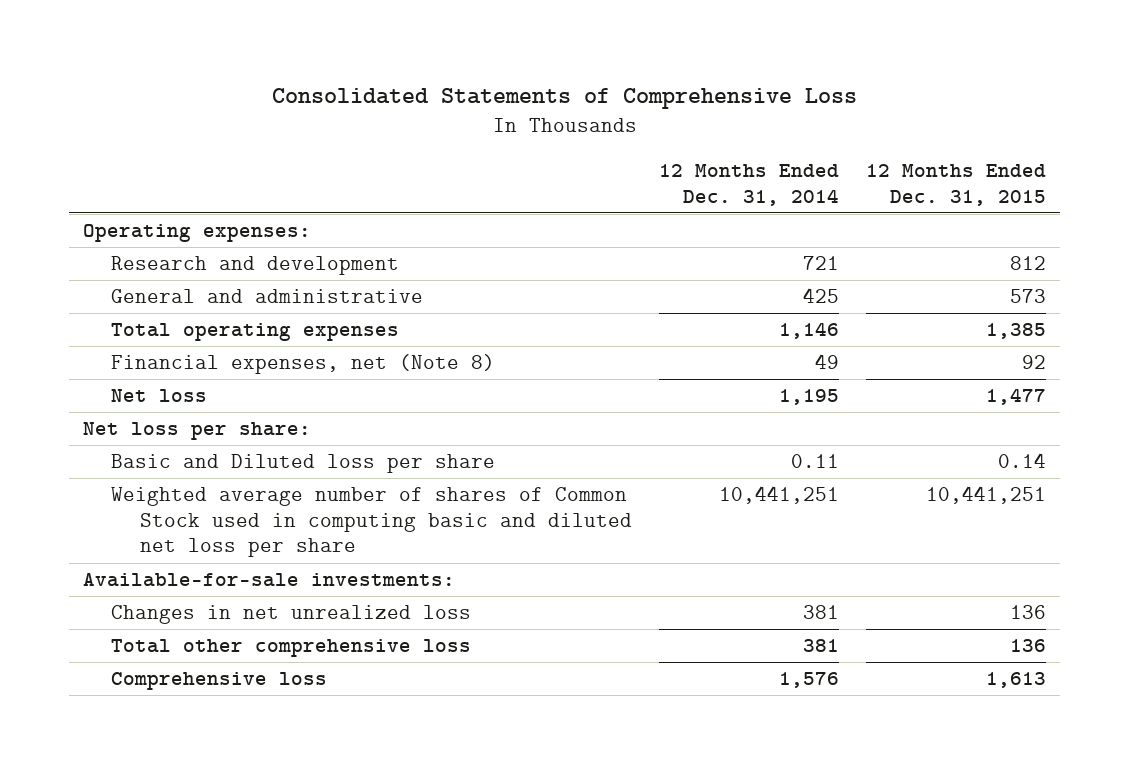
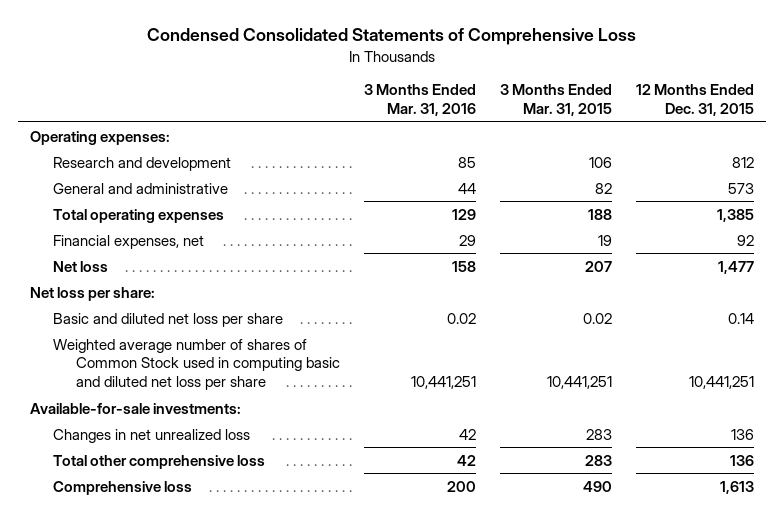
- Consolidated Statements of Comprehensive Loss
+ Condensed Consolidated Statements of Comprehensive Loss
- | 12 Months Ended Dec. 31, 2014 | 12 Months Ended Dec. 31, 2015
+ | 3 Months Ended Mar. 31, 2016 | 3 Months Ended Mar. 31, 2015 | 12 Months Ended Dec. 31, 2015
- Financial expenses, net (Note 8) | 49 | 92
+ Financial expenses, net | 29 | 19 | 92
- Basic and Diluted loss per share | 0.11 | 0.14
+ Basic and diluted net loss per share | 0.02 | 0.02 | 0.14

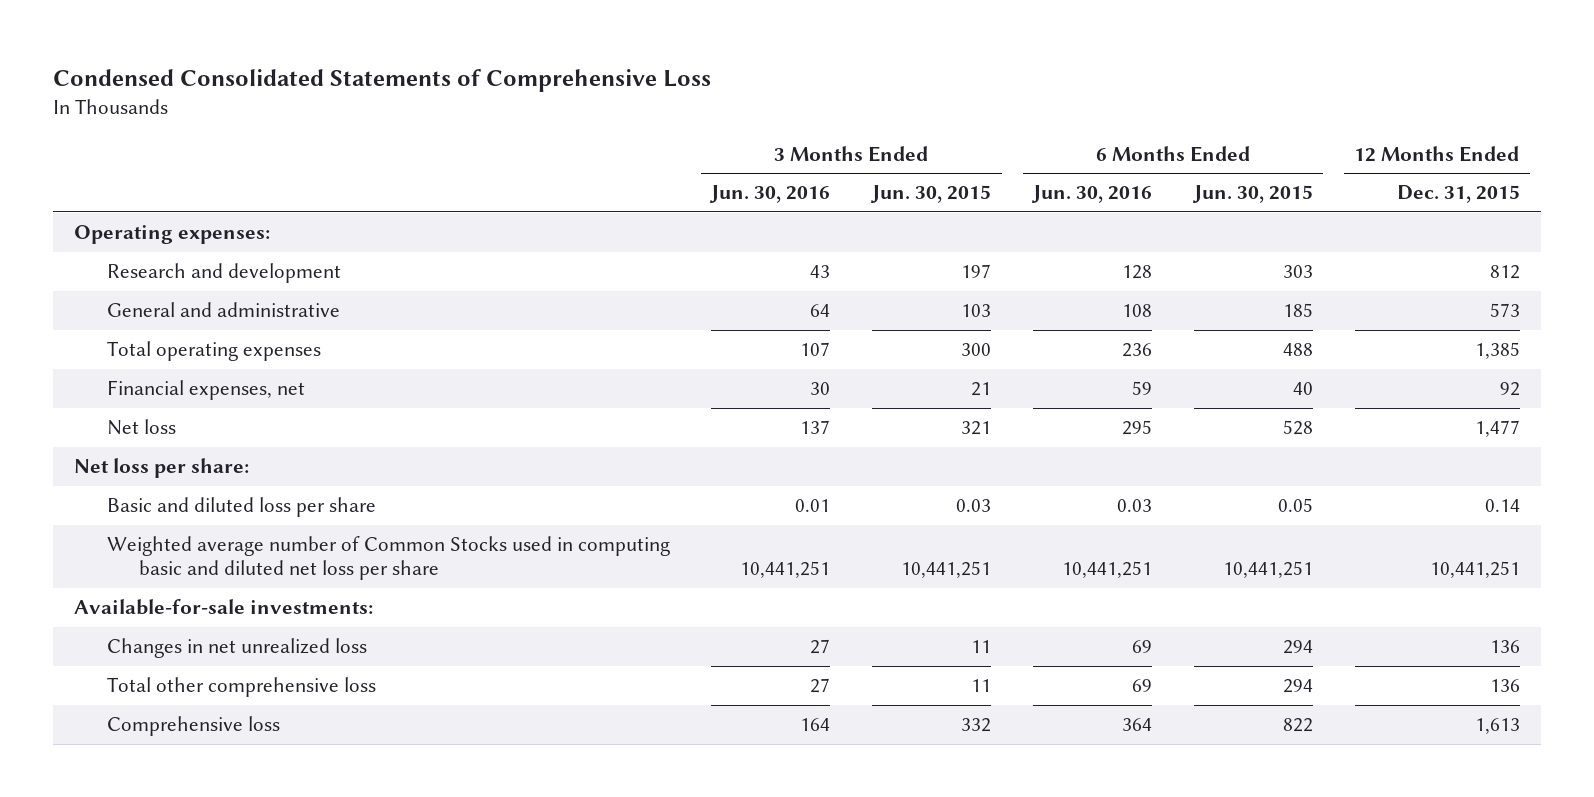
- | 3 Months Ended Mar. 31, 2016 | 3 Months Ended Mar. 31, 2015 | 12 Months Ended Dec. 31, 2015
+ | 3 Months Ended Jun. 30, 2016 | 3 Months Ended Jun. 30, 2015 | 6 Months Ended Jun. 30, 2016 | 6 Months Ended Jun. 30, 2015 | 12 Months Ended Dec. 31, 2015
- Basic and diluted net loss per share | 0.02 | 0.02 | 0.14
- Weighted average number of shares of Common Stock used in computing basic and diluted net loss per share | 10,441,251 | 10,441,251 | 10,441,251
+ Basic and diluted loss per share | 0.01 | 0.03 | 0.03 | 0.05 | 0.14
+ Weighted average number of Common Stocks used in computing basic and diluted net loss per share | 10,441,251 | 10,441,251 | 10,441,251 | 10,441,251 | 10,441,251

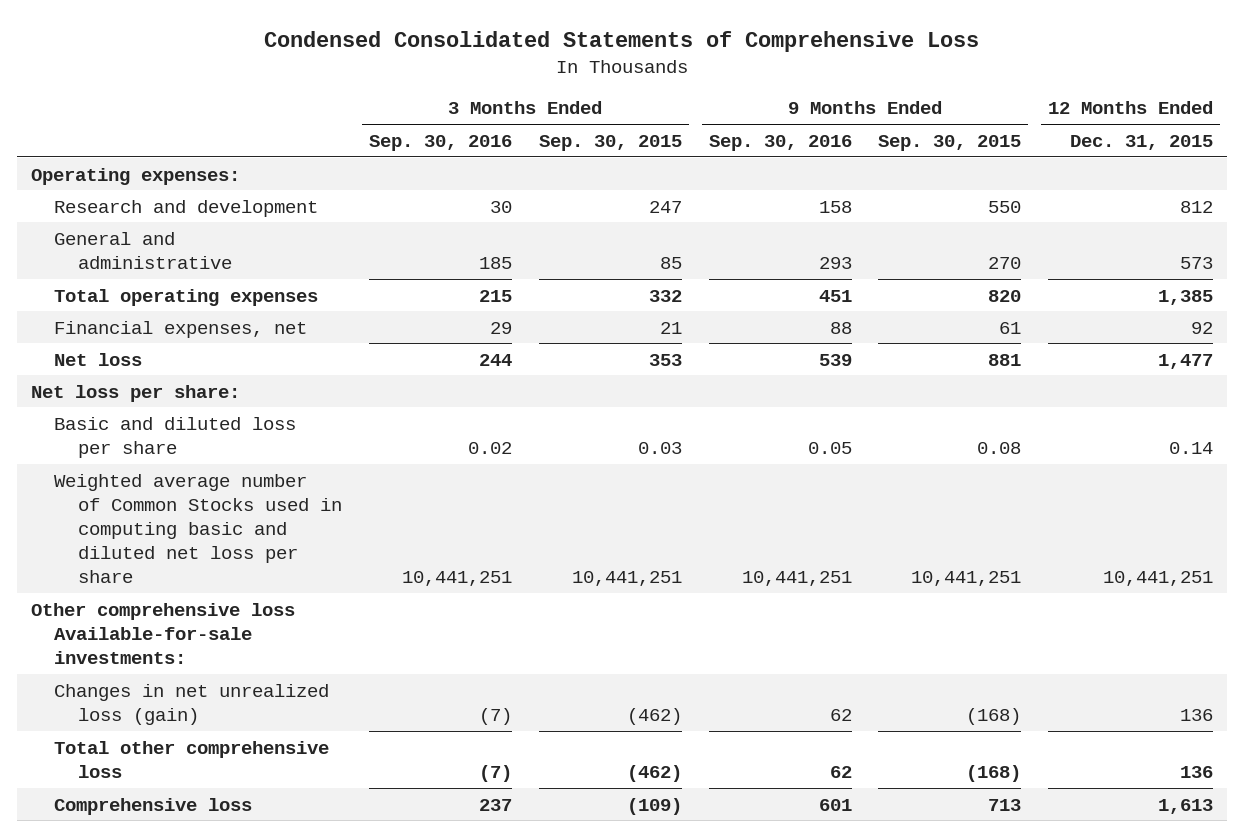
- | 3 Months Ended Jun. 30, 2016 | 3 Months Ended Jun. 30, 2015 | 6 Months Ended Jun. 30, 2016 | 6 Months Ended Jun. 30, 2015 | 12 Months Ended Dec. 31, 2015
+ | 3 Months Ended Sep. 30, 2016 | 3 Months Ended Sep. 30, 2015 | 9 Months Ended Sep. 30, 2016 | 9 Months Ended Sep. 30, 2015 | 12 Months Ended Dec. 31, 2015
- Available-for-sale investments:
- Changes in net unrealized loss | 27 | 11 | 69 | 294 | 136
+ Other comprehensive loss Available-for-sale investments:
+ Changes in net unrealized loss (gain) | (7) | (462) | 62 | (168) | 136

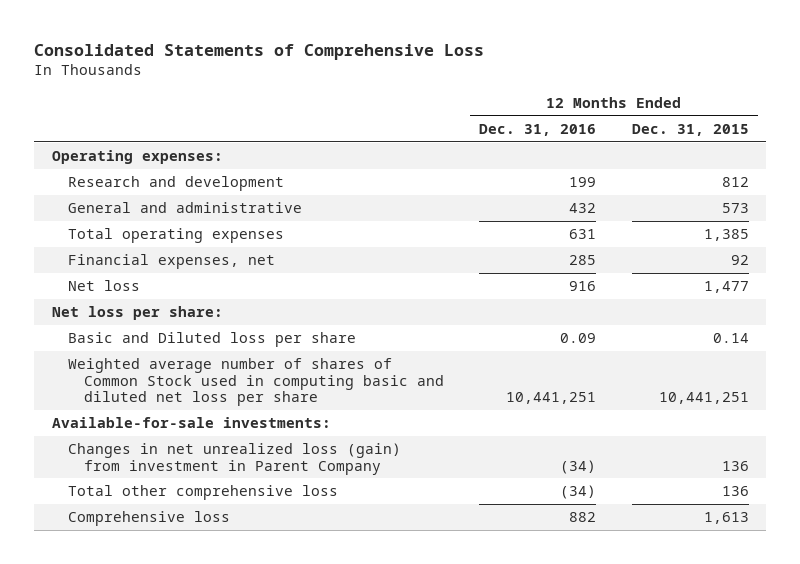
- Condensed Consolidated Statements of Comprehensive Loss
+ Consolidated Statements of Comprehensive Loss
- | 3 Months Ended Sep. 30, 2016 | 3 Months Ended Sep. 30, 2015 | 9 Months Ended Sep. 30, 2016 | 9 Months Ended Sep. 30, 2015 | 12 Months Ended Dec. 31, 2015
+ | 12 Months Ended Dec. 31, 2016 | 12 Months Ended Dec. 31, 2015
- Basic and diluted loss per share | 0.02 | 0.03 | 0.05 | 0.08 | 0.14
- Weighted average number of Common Stocks used in computing basic and diluted net loss per share | 10,441,251 | 10,441,251 | 10,441,251 | 10,441,251 | 10,441,251
- Other comprehensive loss Available-for-sale investments:
- Changes in net unrealized loss (gain) | (7) | (462) | 62 | (168) | 136
+ Basic and Diluted loss per share | 0.09 | 0.14
+ Weighted average number of shares of Common Stock used in computing basic and diluted net loss per share | 10,441,251 | 10,441,251
+ Available-for-sale investments:
+ Changes in net unrealized loss (gain) from investment in Parent Company | (34) | 136

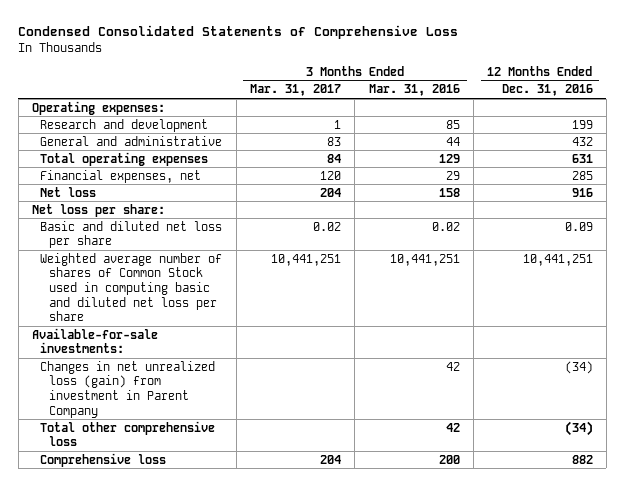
- Consolidated Statements of Comprehensive Loss
+ Condensed Consolidated Statements of Comprehensive Loss
- | 12 Months Ended Dec. 31, 2016 | 12 Months Ended Dec. 31, 2015
+ | 3 Months Ended Mar. 31, 2017 | 3 Months Ended Mar. 31, 2016 | 12 Months Ended Dec. 31, 2016
- Basic and Diluted loss per share | 0.09 | 0.14
+ Basic and diluted net loss per share | 0.02 | 0.02 | 0.09

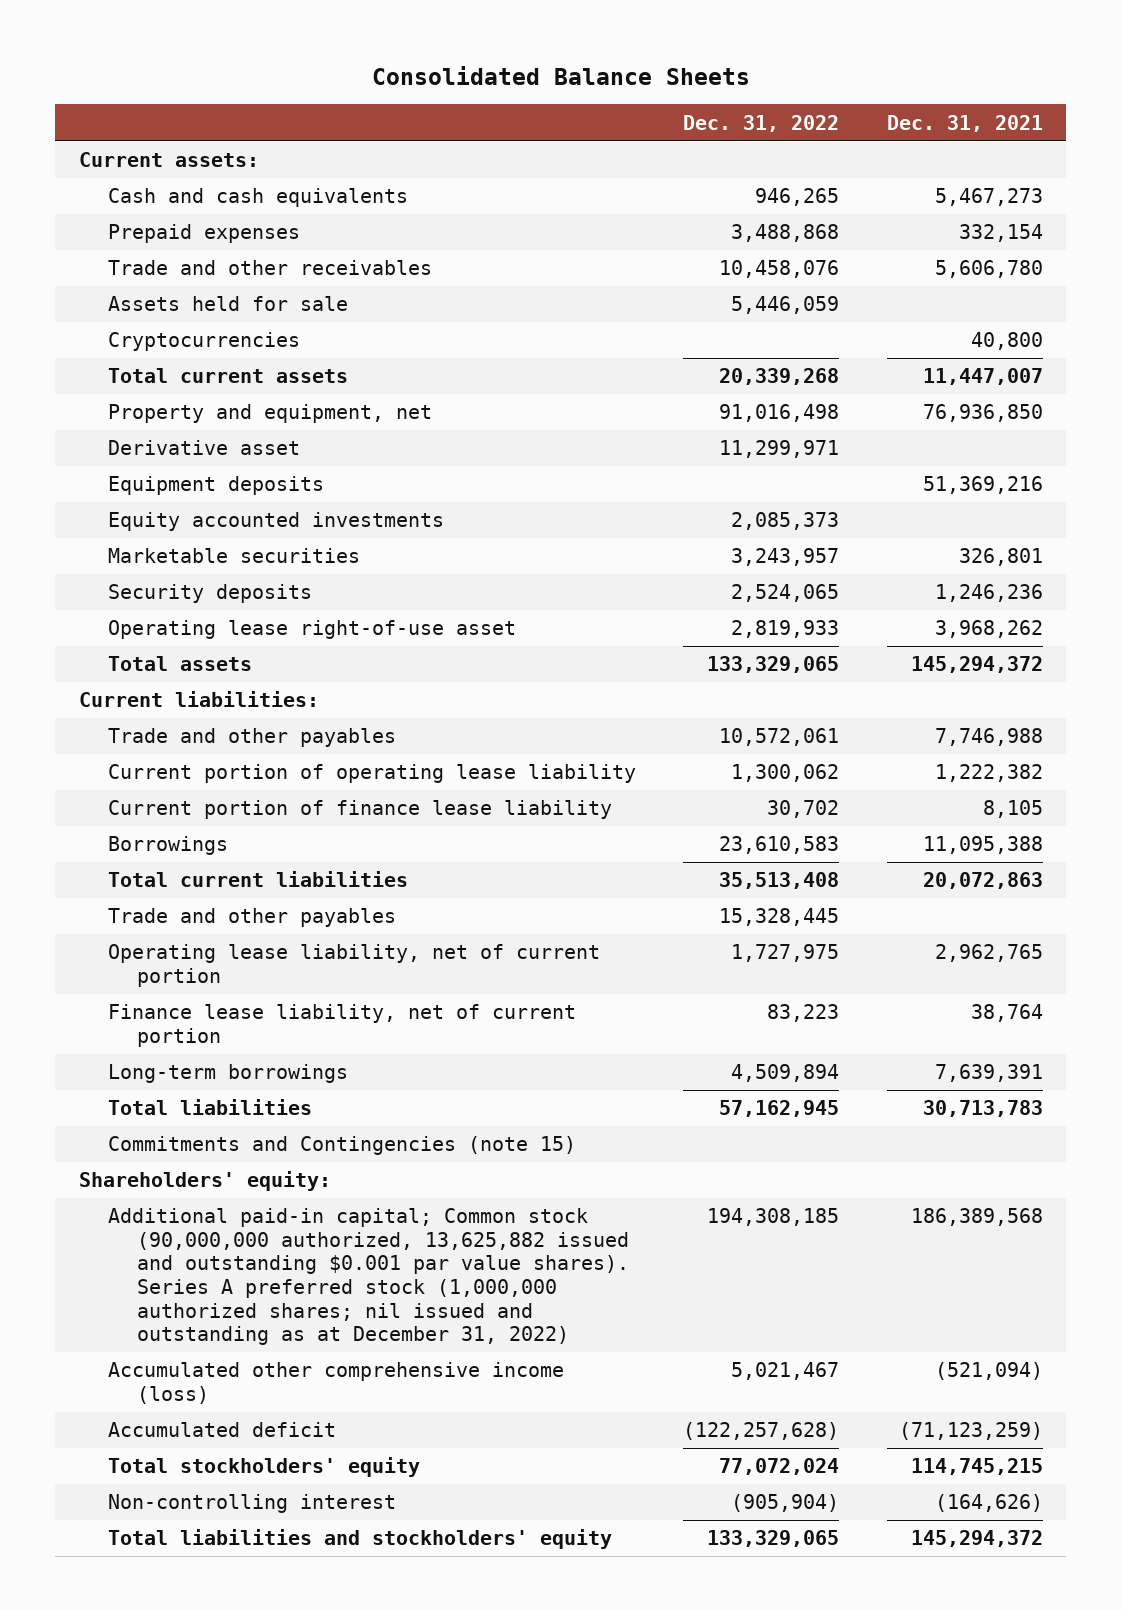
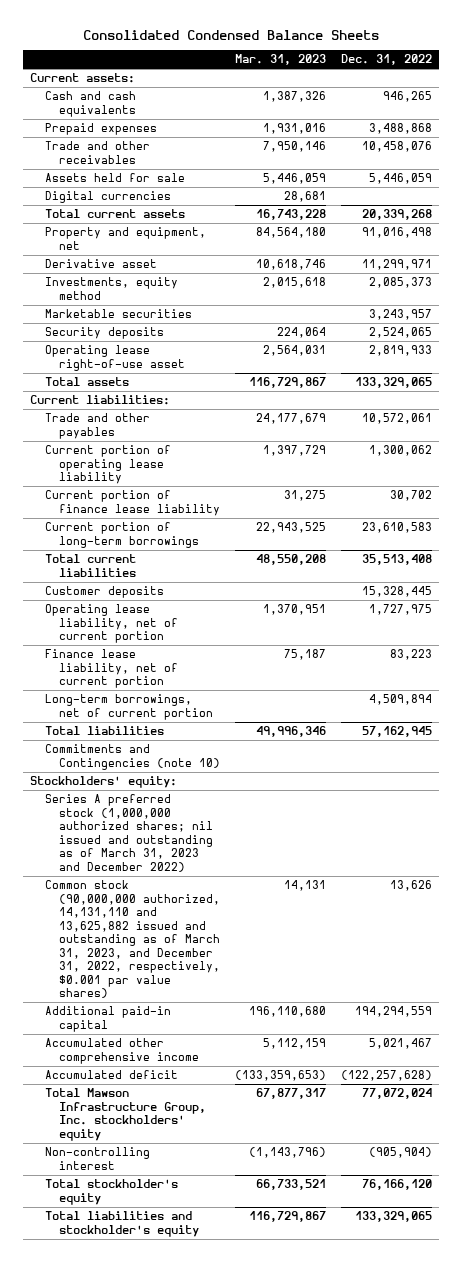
- Consolidated Balance Sheets
+ Consolidated Condensed Balance Sheets
- | Dec. 31, 2022 | Dec. 31, 2021
+ | Mar. 31, 2023 | Dec. 31, 2022
- Cryptocurrencies | | 40,800
+ Digital currencies | 28,681 |
- Equipment deposits | | 51,369,216
- Equity accounted investments | 2,085,373 |
+ Investments, equity method | 2,015,618 | 2,085,373
- Borrowings | 23,610,583 | 11,095,388
+ Current portion of long-term borrowings | 22,943,525 | 23,610,583
- Trade and other payables | 15,328,445 |
+ Customer deposits | | 15,328,445
- Long-term borrowings | 4,509,894 | 7,639,391
+ Long-term borrowings, net of current portion | | 4,509,894
- Commitments and Contingencies (note 15)
- Shareholders' equity:
- Additional paid-in capital; Common stock (90,000,000 authorized, 13,625,882 issued and outstanding $0.001 par value shares). Series A preferred stock (1,000,000 authorized shares; nil issued and outstanding as at December 31, 2022) | 194,308,185 | 186,389,568
- Accumulated other comprehensive income (loss) | 5,021,467 | (521,094)
+ Commitments and Contingencies (note 10)
+ Stockholders' equity:
+ Series A preferred stock (1,000,000 authorized shares; nil issued and outstanding as of March 31, 2023 and December 2022)
+ Common stock (90,000,000 authorized, 14,131,110 and 13,625,882 issued and outstanding as of March 31, 2023, and December 31, 2022, respectively, $0.001 par value shares) | 14,131 | 13,626
+ Additional paid-in capital | 196,110,680 | 194,294,559
+ Accumulated other comprehensive income | 5,112,159 | 5,021,467
- Total stockholders' equity | 77,072,024 | 114,745,215
+ Total Mawson Infrastructure Group, Inc. stockholders' equity | 67,877,317 | 77,072,024
- Total liabilities and stockholders' equity | 133,329,065 | 145,294,372
+ Total stockholder's equity | 66,733,521 | 76,166,120
+ Total liabilities and stockholder's equity | 116,729,867 | 133,329,065

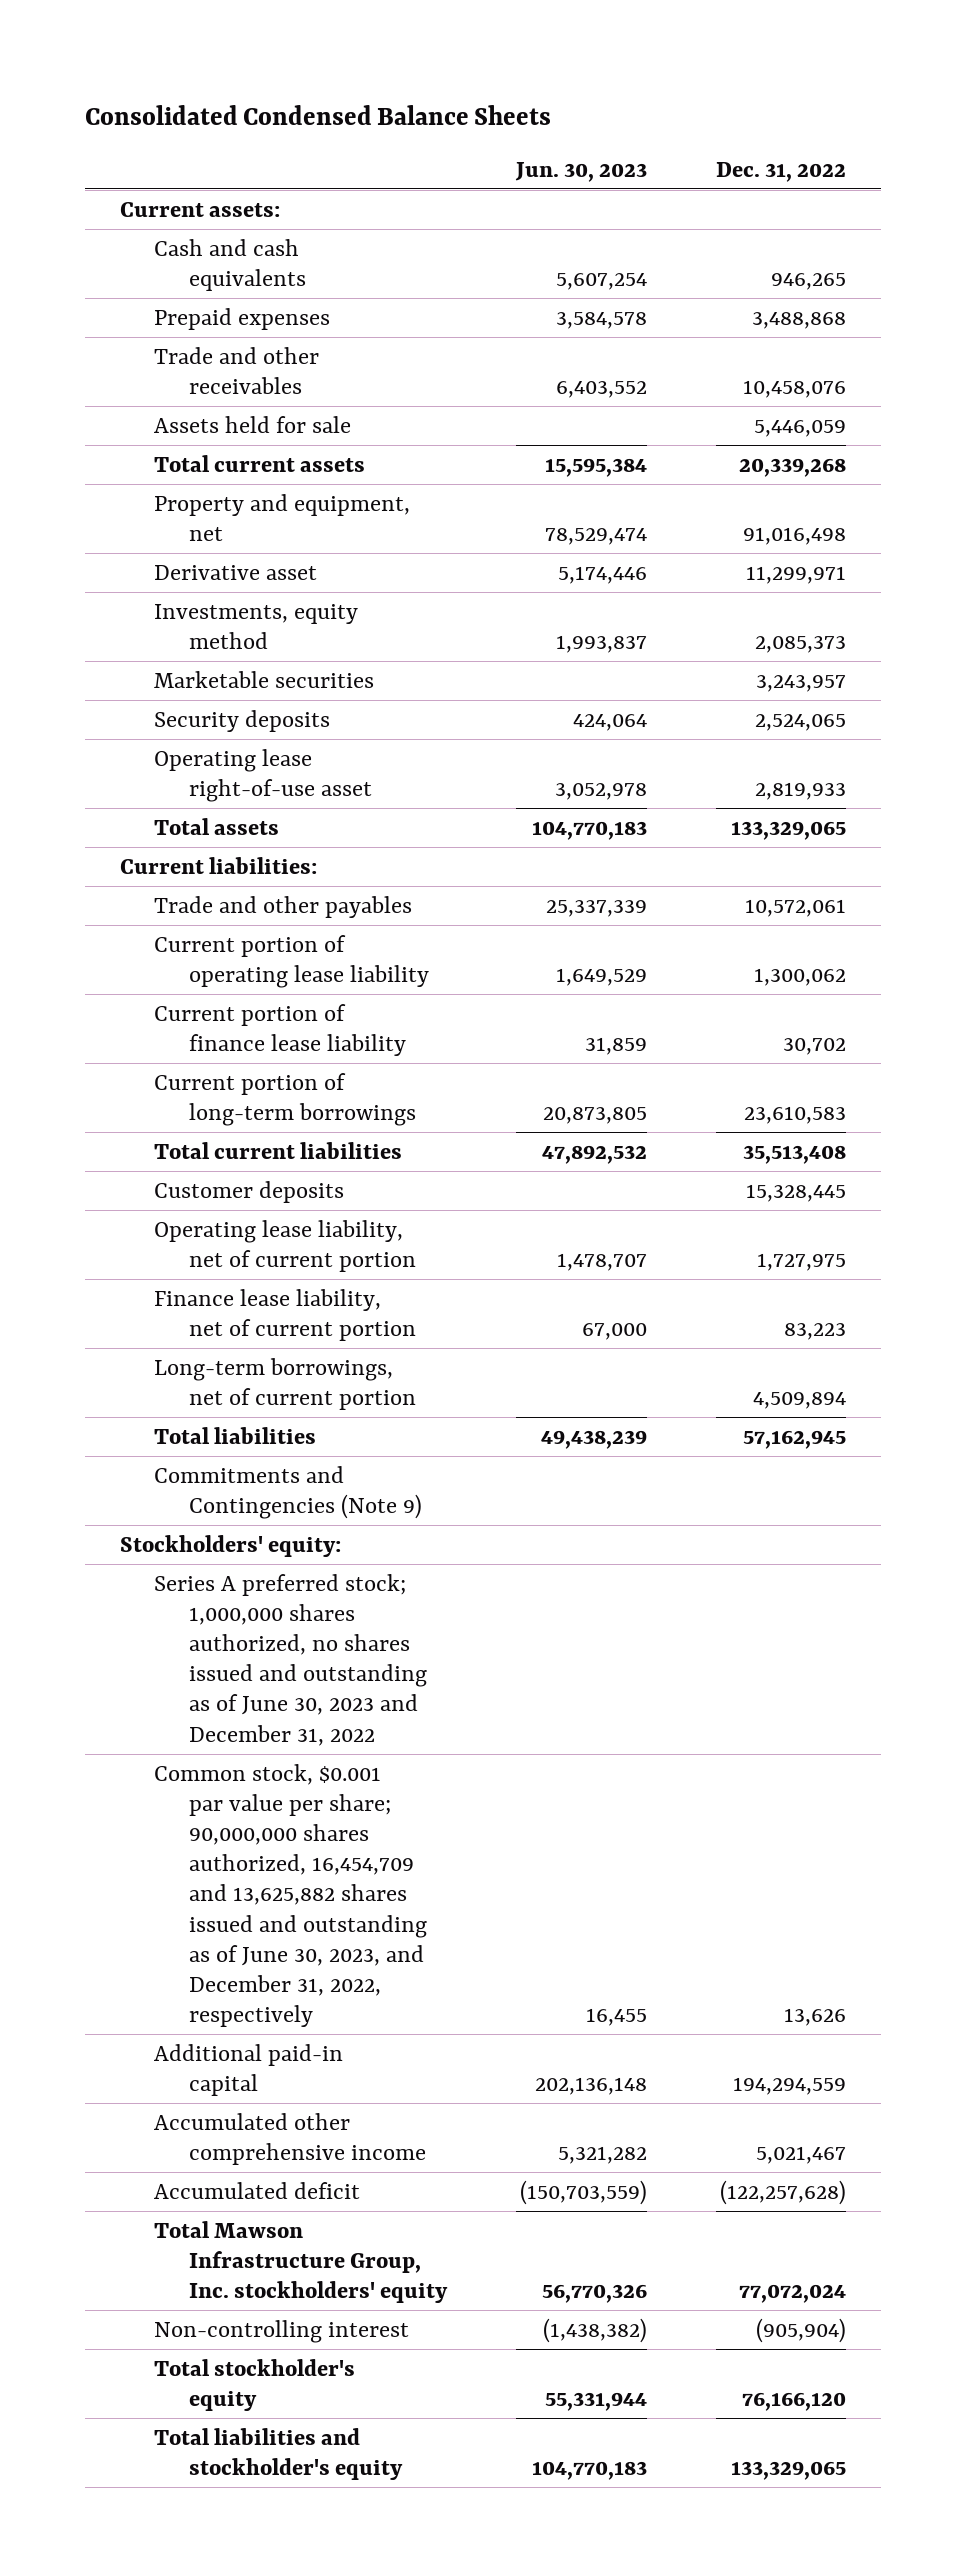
- | Mar. 31, 2023 | Dec. 31, 2022
+ | Jun. 30, 2023 | Dec. 31, 2022
- Digital currencies | 28,681 |
- Commitments and Contingencies (note 10)
+ Commitments and Contingencies (Note 9)
- Series A preferred stock (1,000,000 authorized shares; nil issued and outstanding as of March 31, 2023 and December 2022)
- Common stock (90,000,000 authorized, 14,131,110 and 13,625,882 issued and outstanding as of March 31, 2023, and December 31, 2022, respectively, $0.001 par value shares) | 14,131 | 13,626
+ Series A preferred stock; 1,000,000 shares authorized, no shares issued and outstanding as of June 30, 2023 and December 31, 2022
+ Common stock, $0.001 par value per share; 90,000,000 shares authorized, 16,454,709 and 13,625,882 shares issued and outstanding as of June 30, 2023, and December 31, 2022, respectively | 16,455 | 13,626

